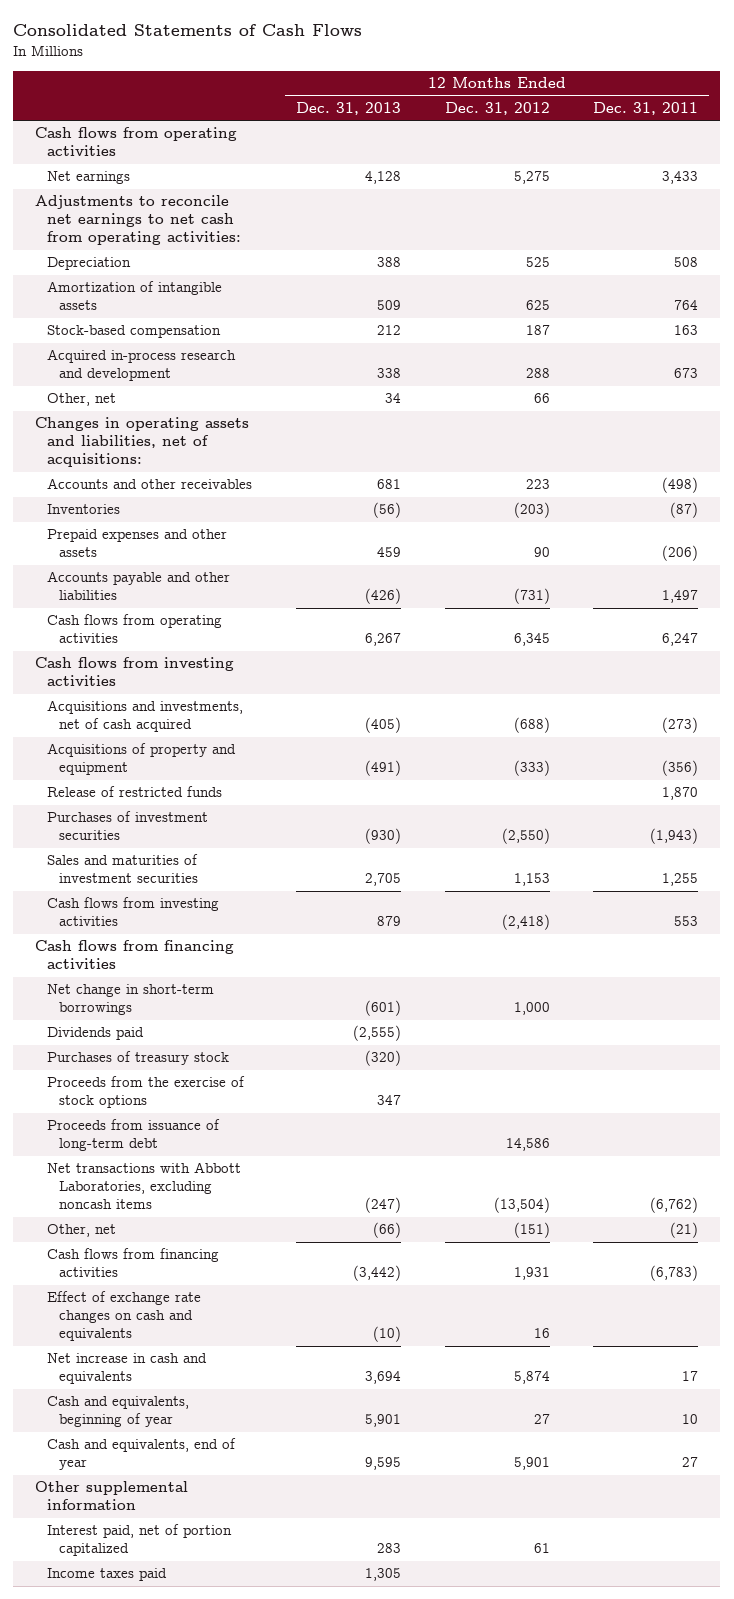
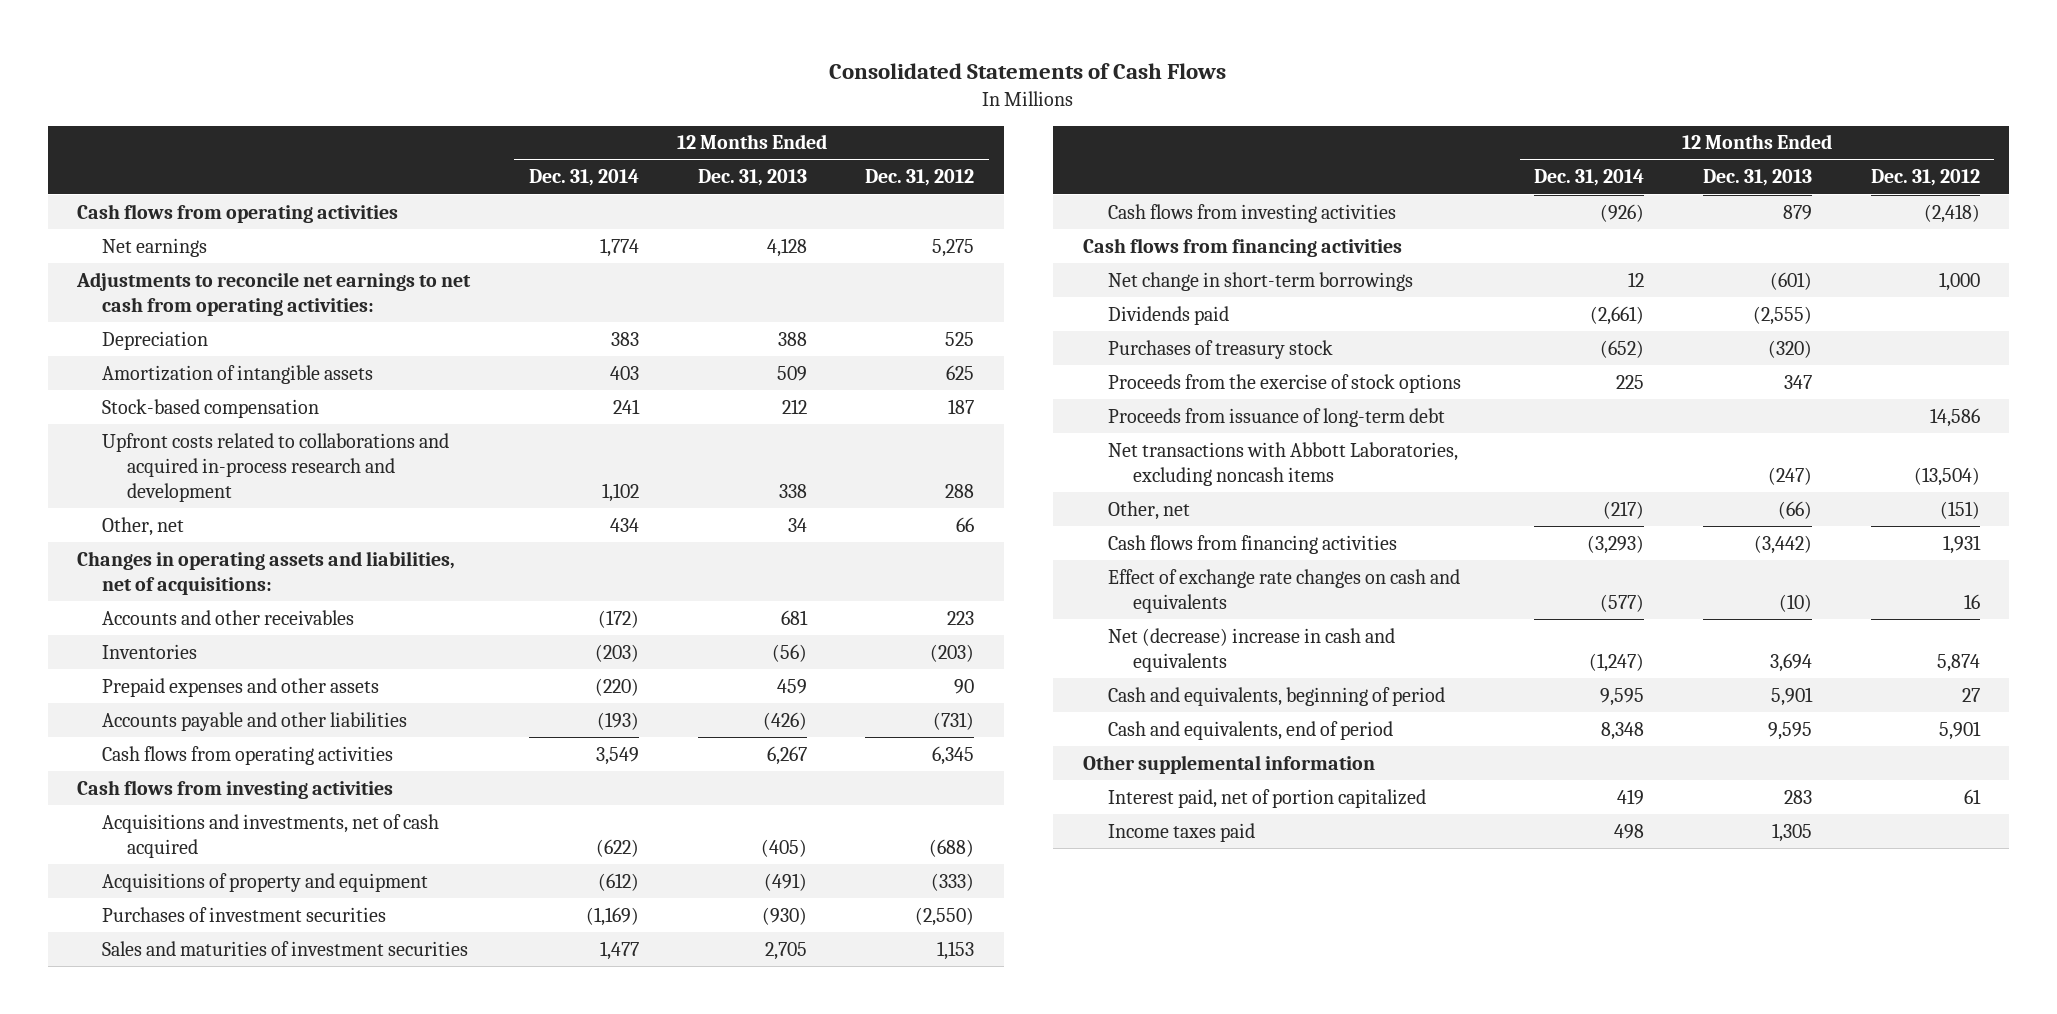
- | 12 Months Ended Dec. 31, 2013 | 12 Months Ended Dec. 31, 2012 | 12 Months Ended Dec. 31, 2011
+ | 12 Months Ended Dec. 31, 2014 | 12 Months Ended Dec. 31, 2013 | 12 Months Ended Dec. 31, 2012
- Acquired in-process research and development | 338 | 288 | 673
+ Upfront costs related to collaborations and acquired in-process research and development | 1,102 | 338 | 288
- Release of restricted funds | | | 1,870
- Net increase in cash and equivalents | 3,694 | 5,874 | 17
- Cash and equivalents, beginning of year | 5,901 | 27 | 10
- Cash and equivalents, end of year | 9,595 | 5,901 | 27
+ Net (decrease) increase in cash and equivalents | (1,247) | 3,694 | 5,874
+ Cash and equivalents, beginning of period | 9,595 | 5,901 | 27
+ Cash and equivalents, end of period | 8,348 | 9,595 | 5,901

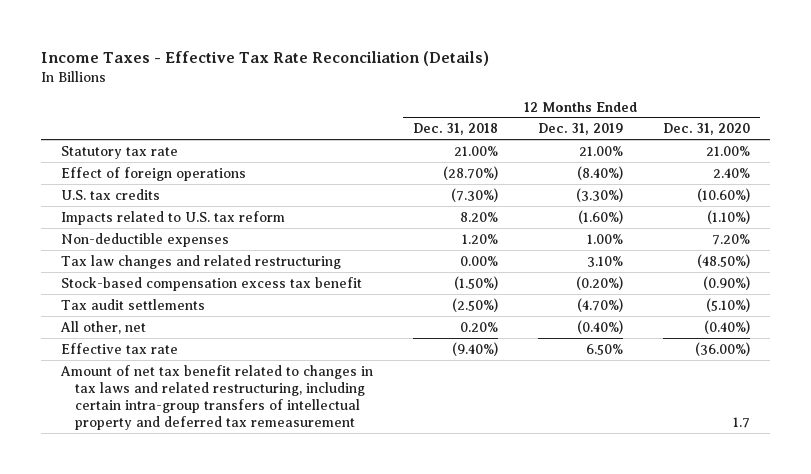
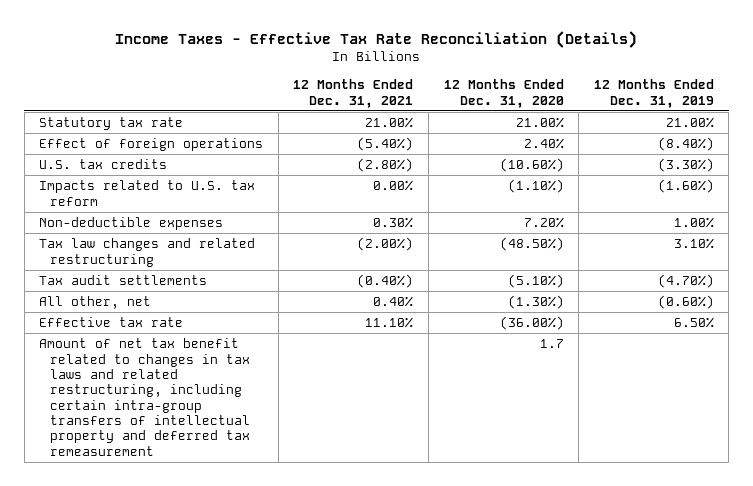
- | 12 Months Ended Dec. 31, 2018 | 12 Months Ended Dec. 31, 2019 | 12 Months Ended Dec. 31, 2020
+ | 12 Months Ended Dec. 31, 2021 | 12 Months Ended Dec. 31, 2020 | 12 Months Ended Dec. 31, 2019
- Stock-based compensation excess tax benefit | (1.50%) | (0.20%) | (0.90%)
- All other, net | 0.20% | (0.40%) | (0.40%)
+ All other, net | 0.40% | (1.30%) | (0.60%)

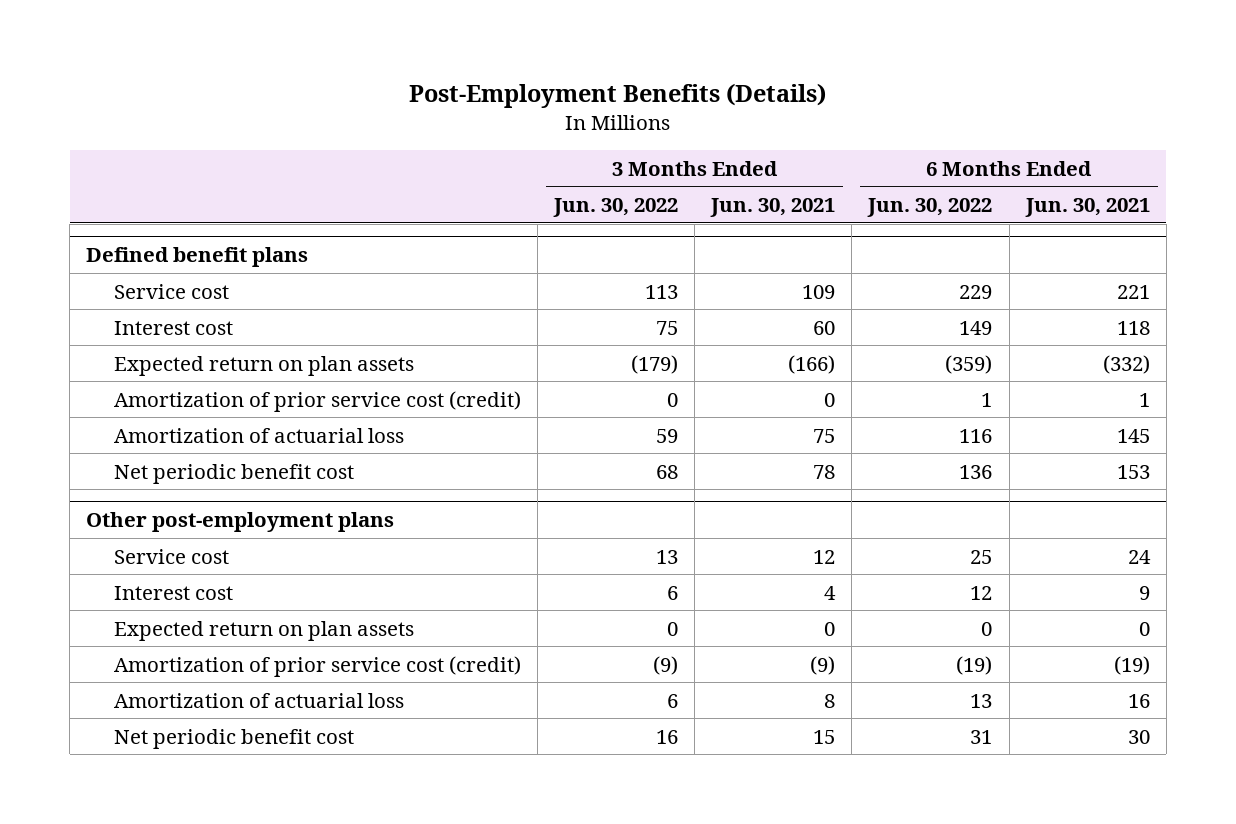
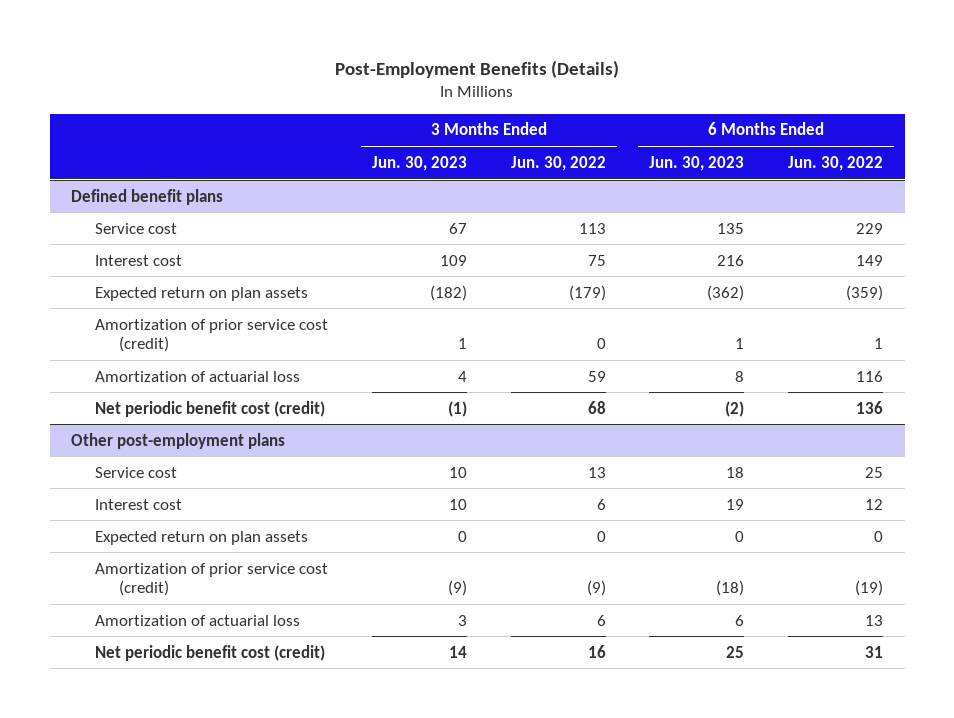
- | 3 Months Ended Jun. 30, 2022 | 3 Months Ended Jun. 30, 2021 | 6 Months Ended Jun. 30, 2022 | 6 Months Ended Jun. 30, 2021
+ | 3 Months Ended Jun. 30, 2023 | 3 Months Ended Jun. 30, 2022 | 6 Months Ended Jun. 30, 2023 | 6 Months Ended Jun. 30, 2022
@ Defined benefit plans
- Net periodic benefit cost | 68 | 78 | 136 | 153
+ Net periodic benefit cost (credit) | (1) | 68 | (2) | 136
@ Other post-employment plans
- Net periodic benefit cost | 16 | 15 | 31 | 30
+ Net periodic benefit cost (credit) | 14 | 16 | 25 | 31

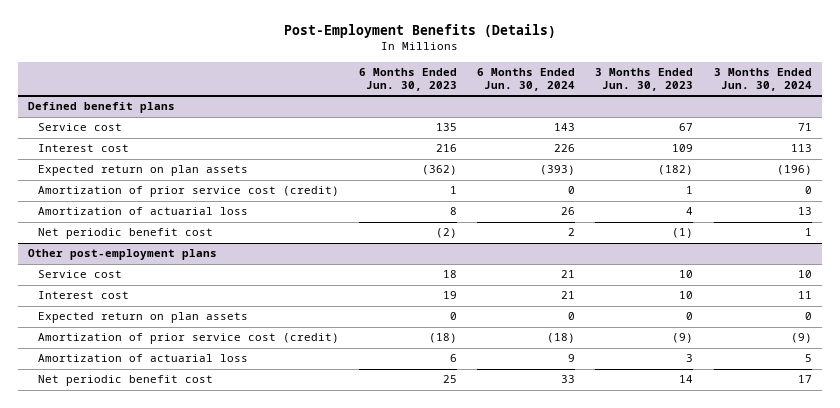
- | 3 Months Ended Jun. 30, 2023 | 3 Months Ended Jun. 30, 2022 | 6 Months Ended Jun. 30, 2023 | 6 Months Ended Jun. 30, 2022
+ | 6 Months Ended Jun. 30, 2023 | 6 Months Ended Jun. 30, 2024 | 3 Months Ended Jun. 30, 2023 | 3 Months Ended Jun. 30, 2024
@ Defined benefit plans
- Net periodic benefit cost (credit) | (1) | 68 | (2) | 136
+ Net periodic benefit cost | (2) | 2 | (1) | 1
@ Other post-employment plans
- Net periodic benefit cost (credit) | 14 | 16 | 25 | 31
+ Net periodic benefit cost | 25 | 33 | 14 | 17

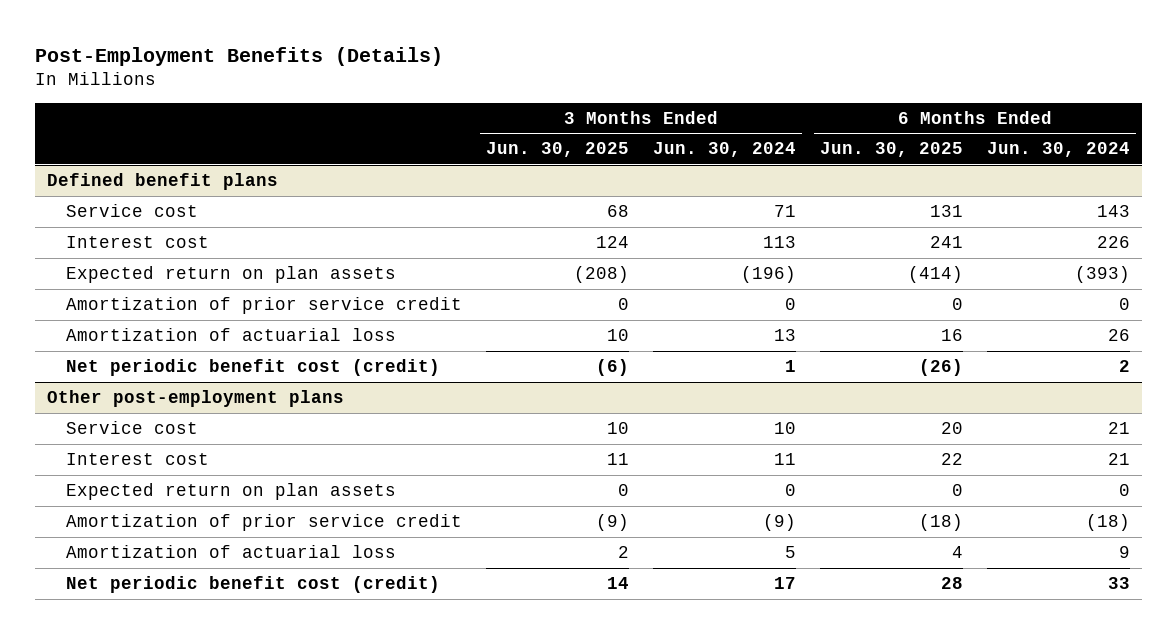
- | 6 Months Ended Jun. 30, 2023 | 6 Months Ended Jun. 30, 2024 | 3 Months Ended Jun. 30, 2023 | 3 Months Ended Jun. 30, 2024
+ | 3 Months Ended Jun. 30, 2025 | 3 Months Ended Jun. 30, 2024 | 6 Months Ended Jun. 30, 2025 | 6 Months Ended Jun. 30, 2024
@ Defined benefit plans
- Amortization of prior service cost (credit) | 1 | 0 | 1 | 0
+ Amortization of prior service credit | 0 | 0 | 0 | 0
- Net periodic benefit cost | (2) | 2 | (1) | 1
+ Net periodic benefit cost (credit) | (6) | 1 | (26) | 2
@ Other post-employment plans
- Amortization of prior service cost (credit) | (18) | (18) | (9) | (9)
+ Amortization of prior service credit | (9) | (9) | (18) | (18)
- Net periodic benefit cost | 25 | 33 | 14 | 17
+ Net periodic benefit cost (credit) | 14 | 17 | 28 | 33

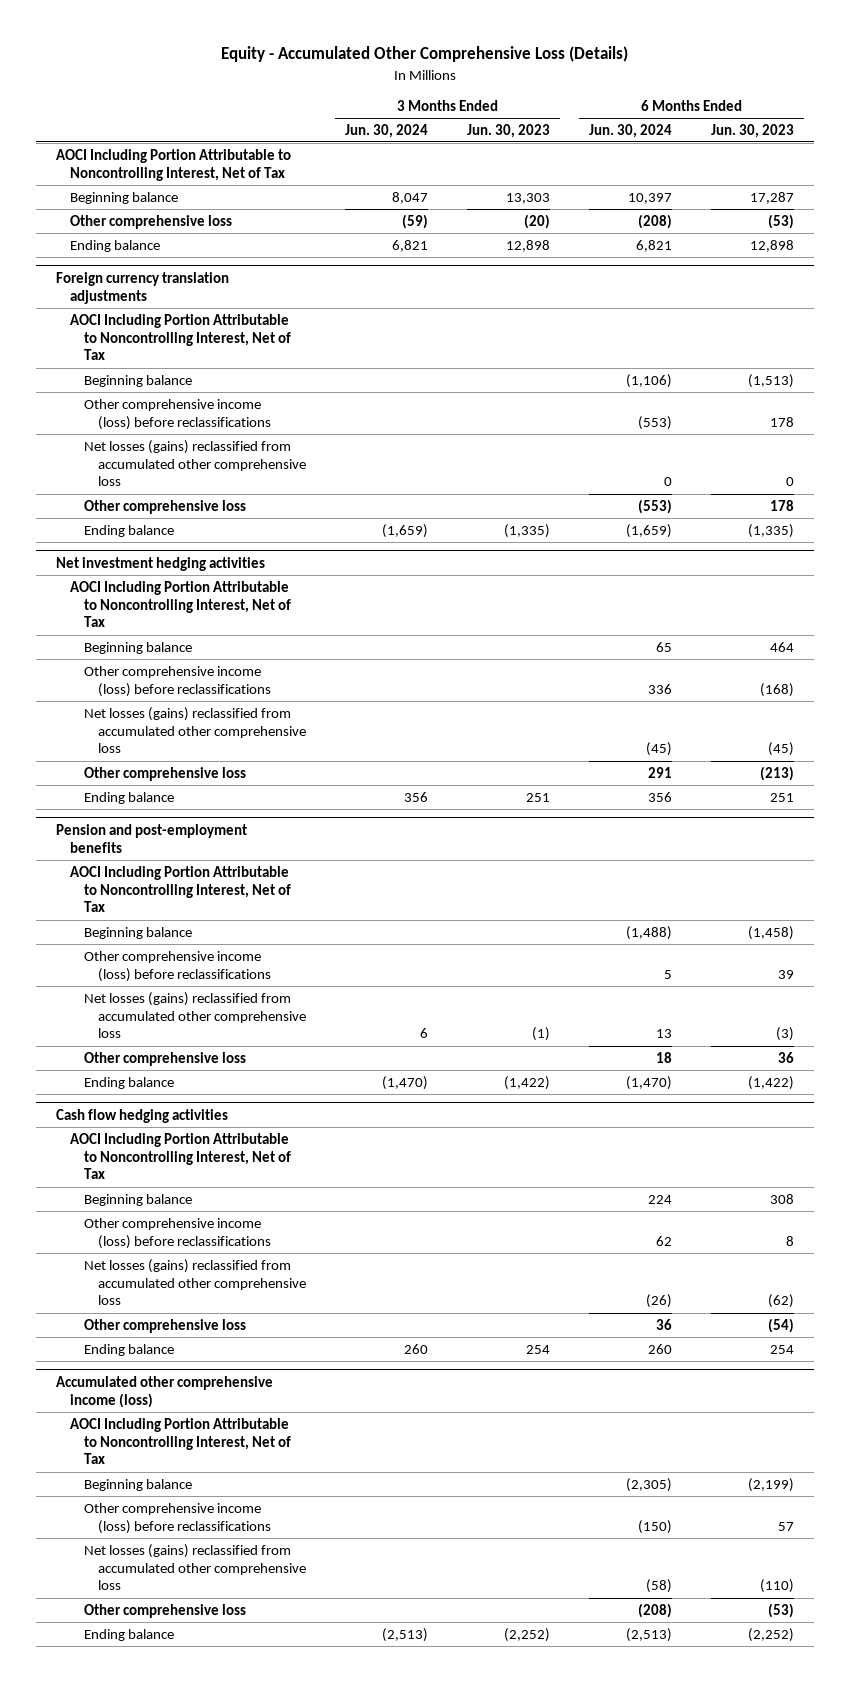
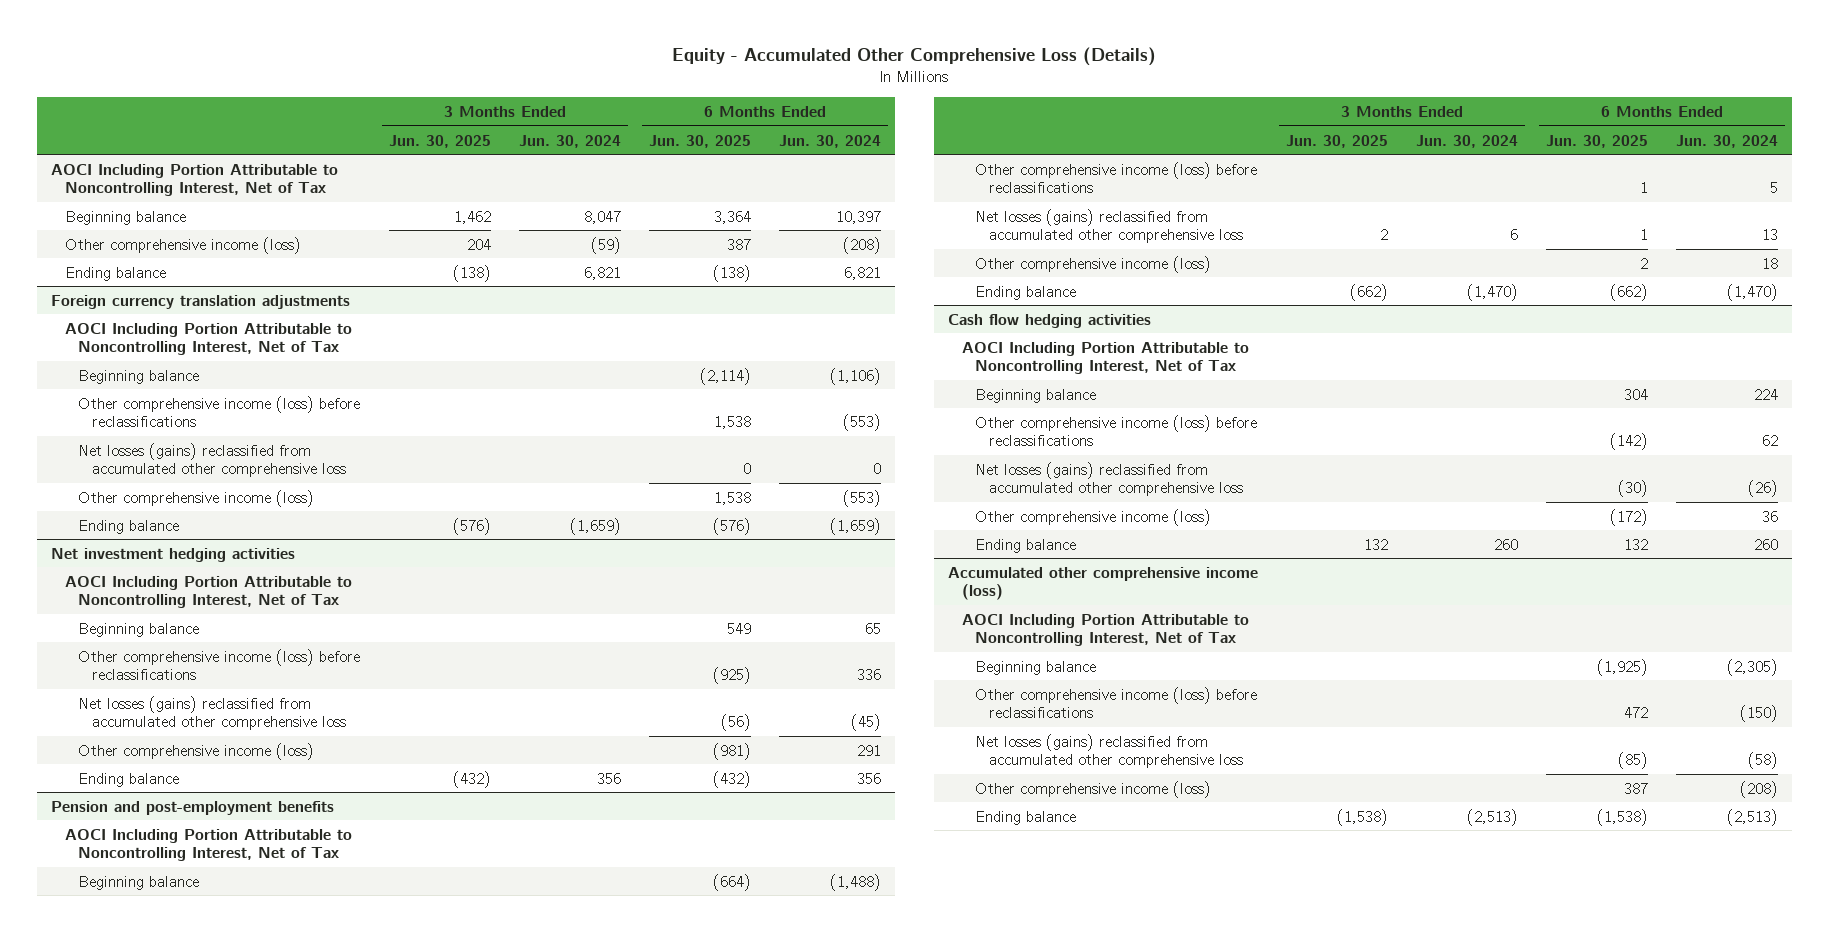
- | 3 Months Ended Jun. 30, 2024 | 3 Months Ended Jun. 30, 2023 | 6 Months Ended Jun. 30, 2024 | 6 Months Ended Jun. 30, 2023
+ | 3 Months Ended Jun. 30, 2025 | 3 Months Ended Jun. 30, 2024 | 6 Months Ended Jun. 30, 2025 | 6 Months Ended Jun. 30, 2024
- Other comprehensive loss | (59) | (20) | (208) | (53)
+ Other comprehensive income (loss) | 204 | (59) | 387 | (208)
@ Foreign currency translation adjustments
- Other comprehensive loss | | | (553) | 178
+ Other comprehensive income (loss) | | | 1,538 | (553)
@ Net investment hedging activities
- Other comprehensive loss | | | 291 | (213)
+ Other comprehensive income (loss) | | | (981) | 291
@ Pension and post-employment benefits
- Other comprehensive loss | | | 18 | 36
+ Other comprehensive income (loss) | | | 2 | 18
@ Cash flow hedging activities
- Other comprehensive loss | | | 36 | (54)
+ Other comprehensive income (loss) | | | (172) | 36
@ Accumulated other comprehensive income (loss)
- Other comprehensive loss | | | (208) | (53)
+ Other comprehensive income (loss) | | | 387 | (208)

